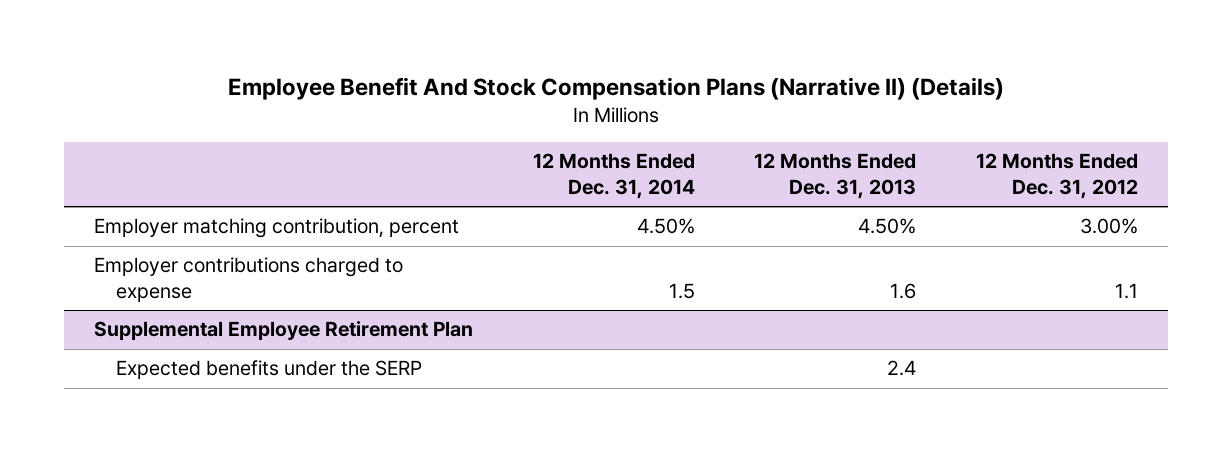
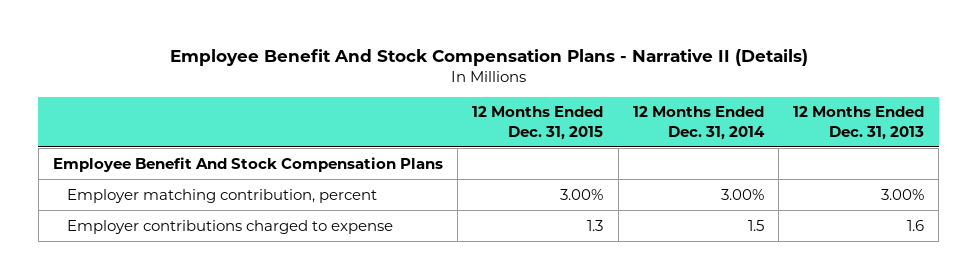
- Employee Benefit And Stock Compensation Plans (Narrative II) (Details)
+ Employee Benefit And Stock Compensation Plans - Narrative II (Details)
- | 12 Months Ended Dec. 31, 2014 | 12 Months Ended Dec. 31, 2013 | 12 Months Ended Dec. 31, 2012
+ | 12 Months Ended Dec. 31, 2015 | 12 Months Ended Dec. 31, 2014 | 12 Months Ended Dec. 31, 2013
- Employer matching contribution, percent | 4.50% | 4.50% | 3.00%
+ Employee Benefit And Stock Compensation Plans
+ Employer matching contribution, percent | 3.00% | 3.00% | 3.00%
- Supplemental Employee Retirement Plan
- Expected benefits under the SERP | | 2.4 |

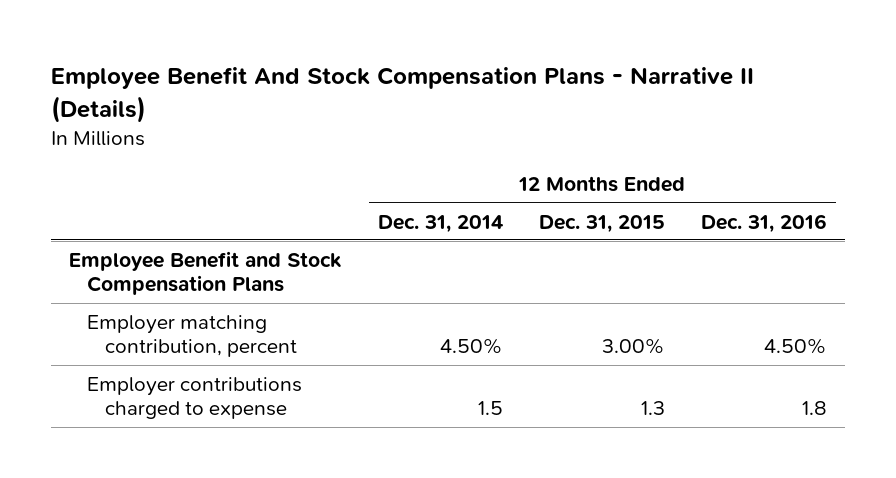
- | 12 Months Ended Dec. 31, 2015 | 12 Months Ended Dec. 31, 2014 | 12 Months Ended Dec. 31, 2013
+ | 12 Months Ended Dec. 31, 2014 | 12 Months Ended Dec. 31, 2015 | 12 Months Ended Dec. 31, 2016
- Employee Benefit And Stock Compensation Plans
- Employer matching contribution, percent | 3.00% | 3.00% | 3.00%
+ Employee Benefit and Stock Compensation Plans
+ Employer matching contribution, percent | 4.50% | 3.00% | 4.50%

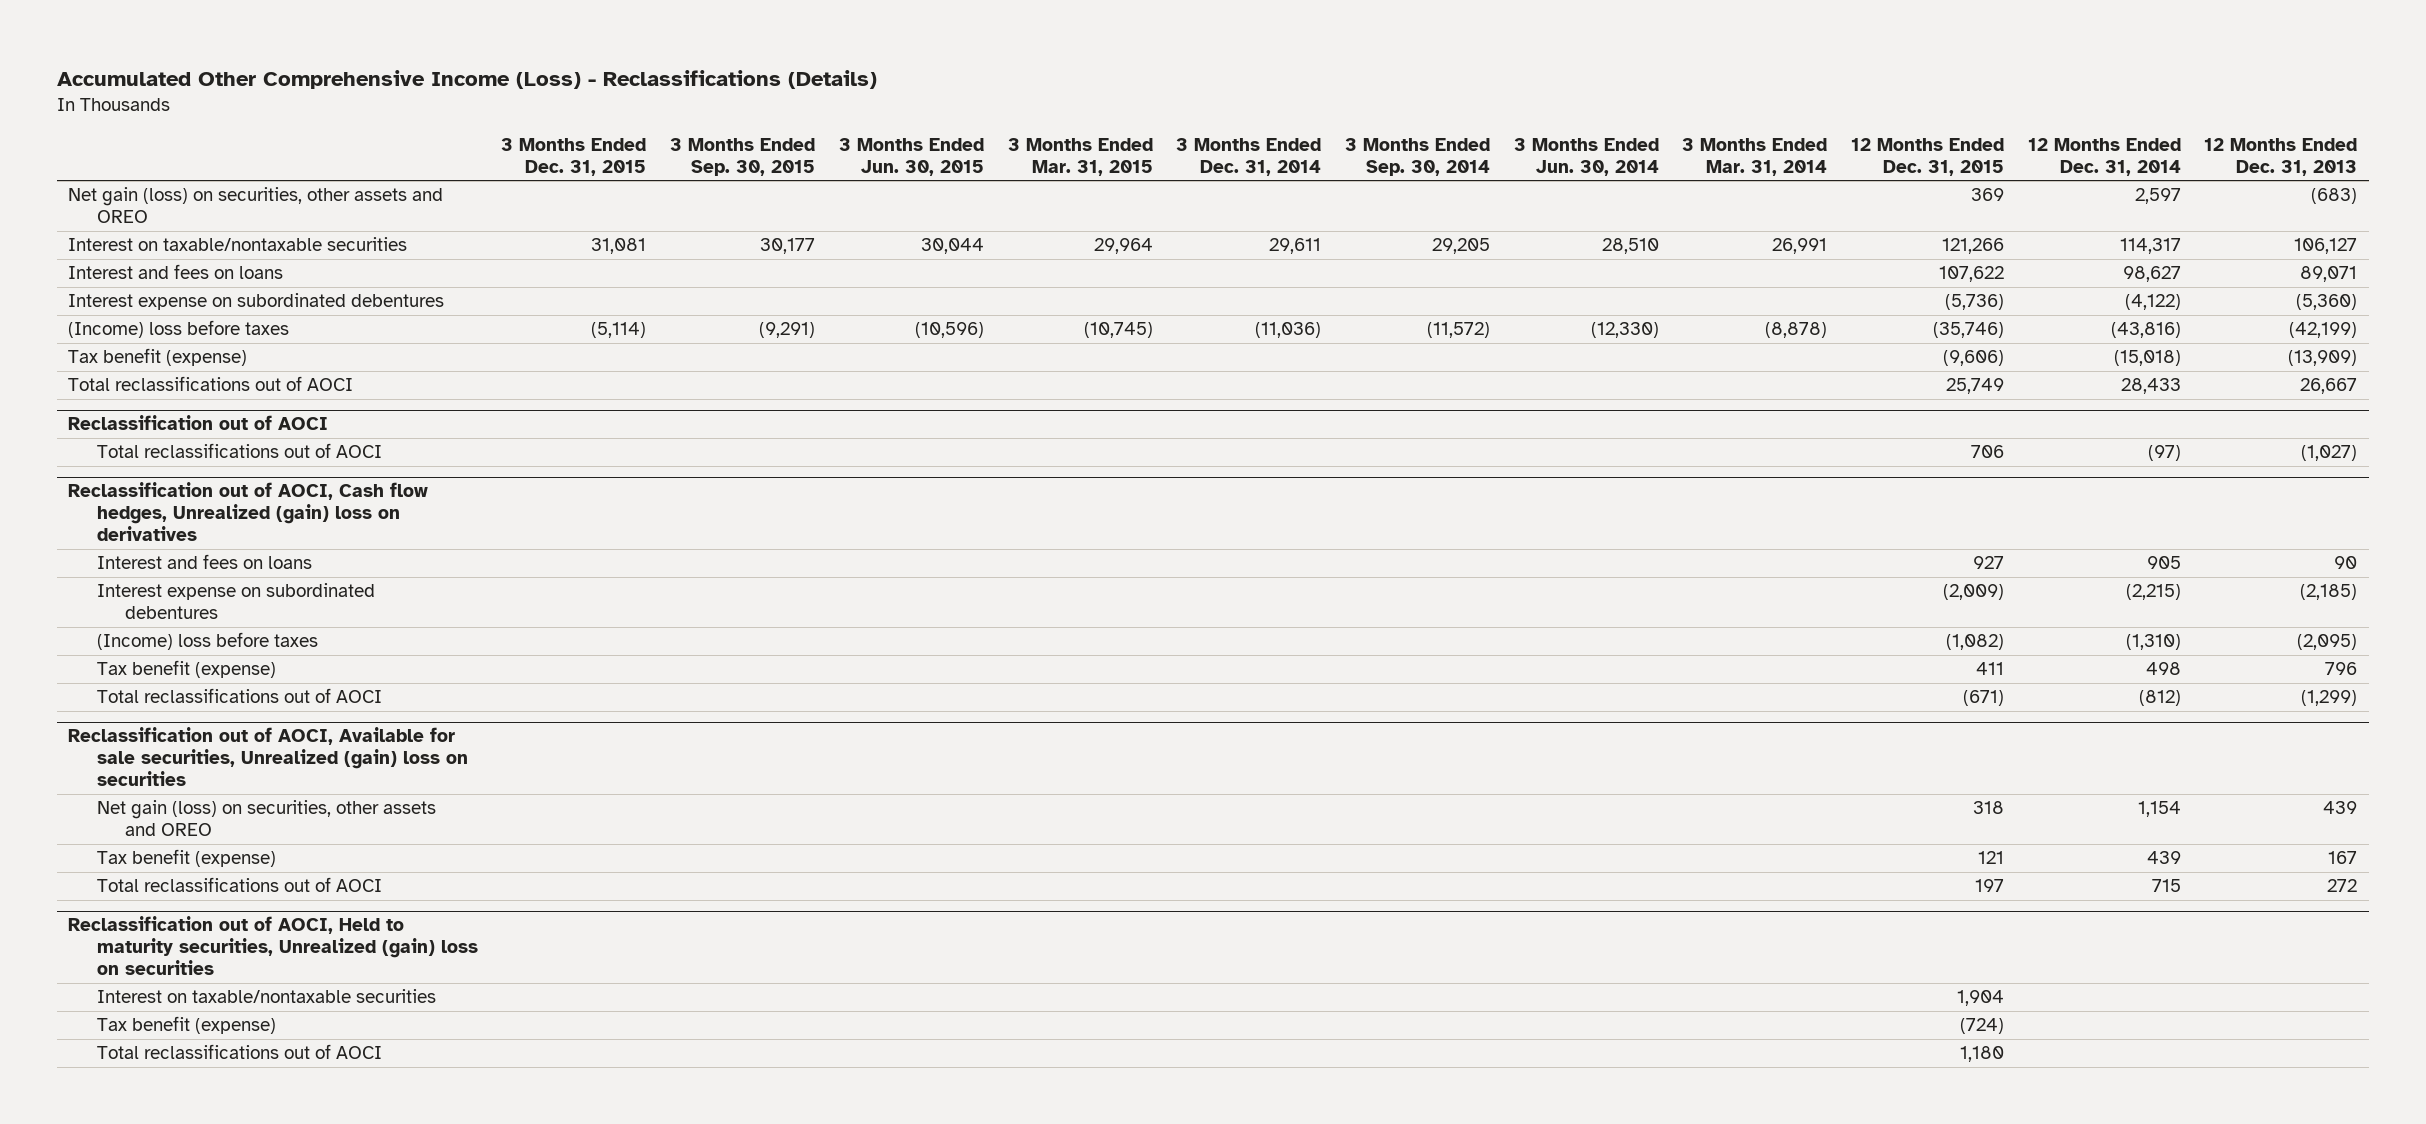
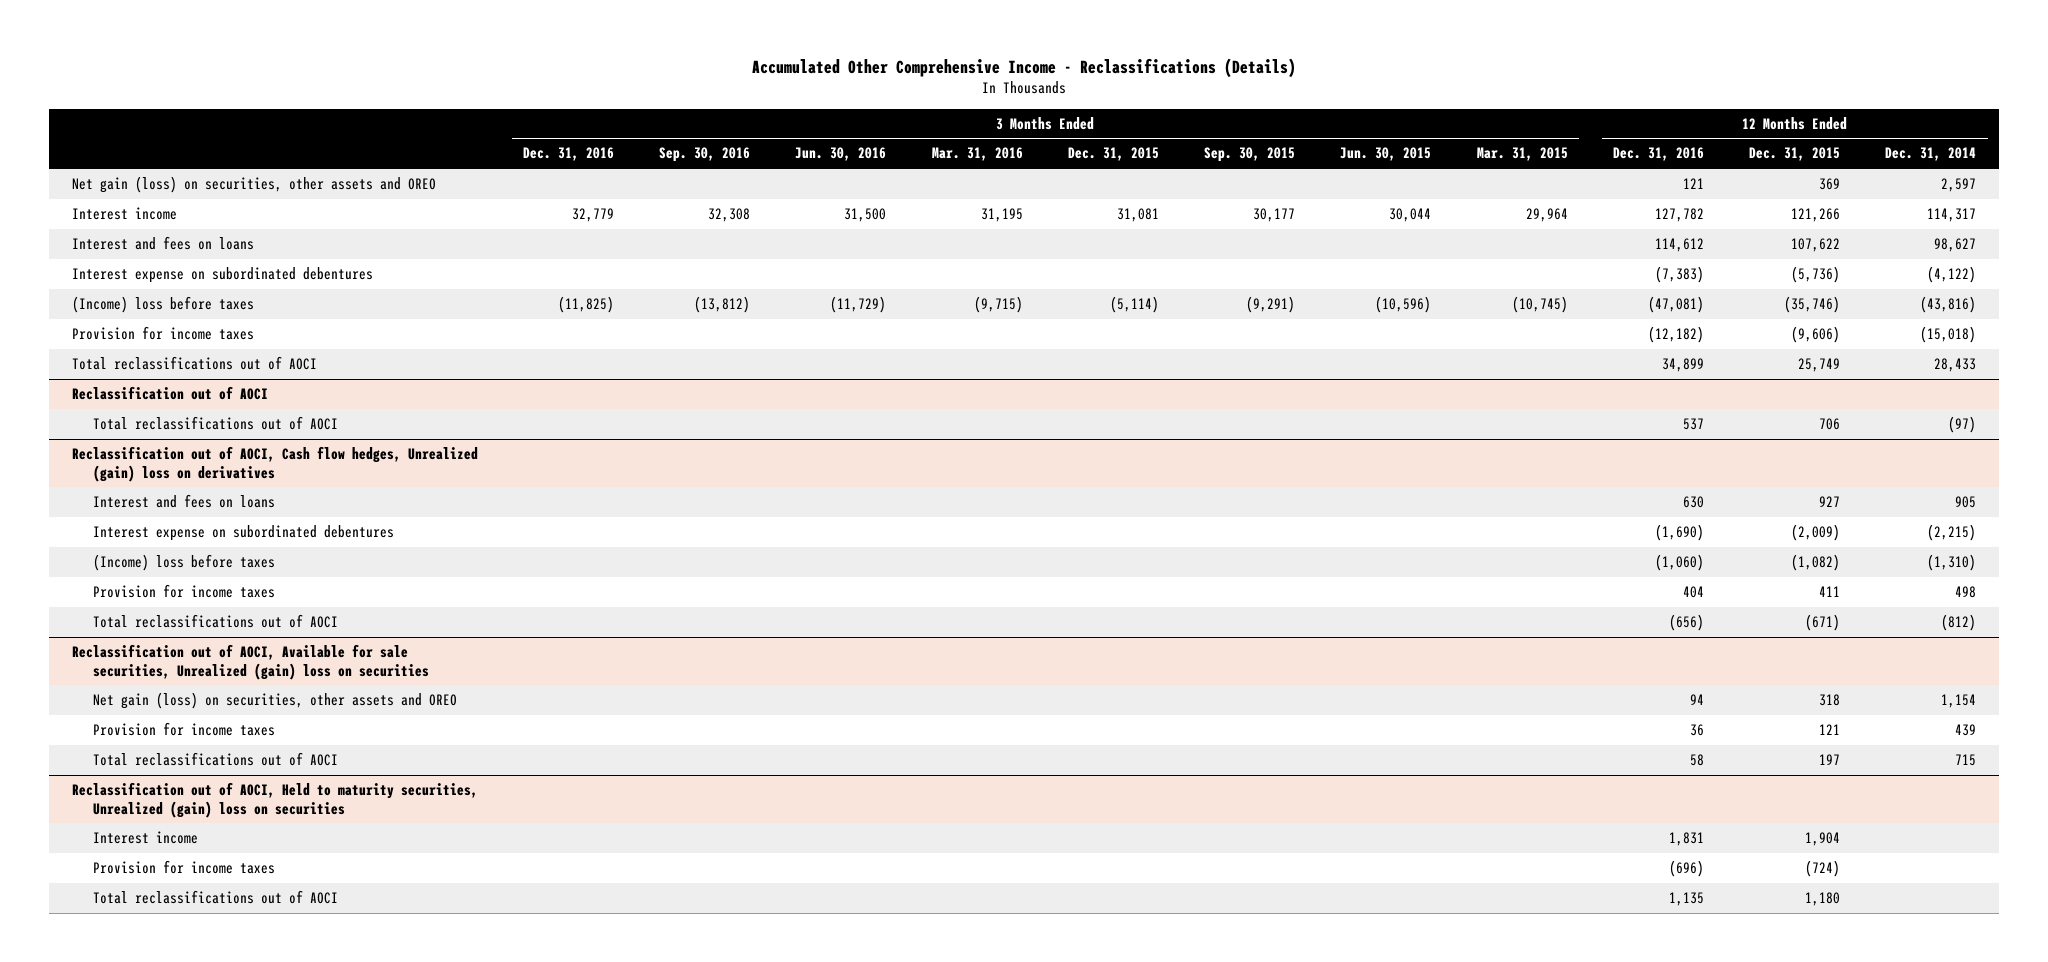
- Accumulated Other Comprehensive Income (Loss) - Reclassifications (Details)
+ Accumulated Other Comprehensive Income - Reclassifications (Details)
- | 3 Months Ended Dec. 31, 2015 | 3 Months Ended Sep. 30, 2015 | 3 Months Ended Jun. 30, 2015 | 3 Months Ended Mar. 31, 2015 | 3 Months Ended Dec. 31, 2014 | 3 Months Ended Sep. 30, 2014 | 3 Months Ended Jun. 30, 2014 | 3 Months Ended Mar. 31, 2014 | 12 Months Ended Dec. 31, 2015 | 12 Months Ended Dec. 31, 2014 | 12 Months Ended Dec. 31, 2013
+ | 3 Months Ended Dec. 31, 2016 | 3 Months Ended Sep. 30, 2016 | 3 Months Ended Jun. 30, 2016 | 3 Months Ended Mar. 31, 2016 | 3 Months Ended Dec. 31, 2015 | 3 Months Ended Sep. 30, 2015 | 3 Months Ended Jun. 30, 2015 | 3 Months Ended Mar. 31, 2015 | 12 Months Ended Dec. 31, 2016 | 12 Months Ended Dec. 31, 2015 | 12 Months Ended Dec. 31, 2014
- Interest on taxable/nontaxable securities | 31,081 | 30,177 | 30,044 | 29,964 | 29,611 | 29,205 | 28,510 | 26,991 | 121,266 | 114,317 | 106,127
+ Interest income | 32,779 | 32,308 | 31,500 | 31,195 | 31,081 | 30,177 | 30,044 | 29,964 | 127,782 | 121,266 | 114,317
- Tax benefit (expense) | | | | | | | | | (9,606) | (15,018) | (13,909)
+ Provision for income taxes | | | | | | | | | (12,182) | (9,606) | (15,018)
@ Reclassification out of AOCI, Cash flow hedges, Unrealized (gain) loss on derivatives
- Tax benefit (expense) | | | | | | | | | 411 | 498 | 796
+ Provision for income taxes | | | | | | | | | 404 | 411 | 498
@ Reclassification out of AOCI, Available for sale securities, Unrealized (gain) loss on securities
- Tax benefit (expense) | | | | | | | | | 121 | 439 | 167
+ Provision for income taxes | | | | | | | | | 36 | 121 | 439
@ Reclassification out of AOCI, Held to maturity securities, Unrealized (gain) loss on securities
- Interest on taxable/nontaxable securities | | | | | | | | | 1,904 | |
- Tax benefit (expense) | | | | | | | | | (724) | |
+ Interest income | | | | | | | | | 1,831 | 1,904 |
+ Provision for income taxes | | | | | | | | | (696) | (724) |

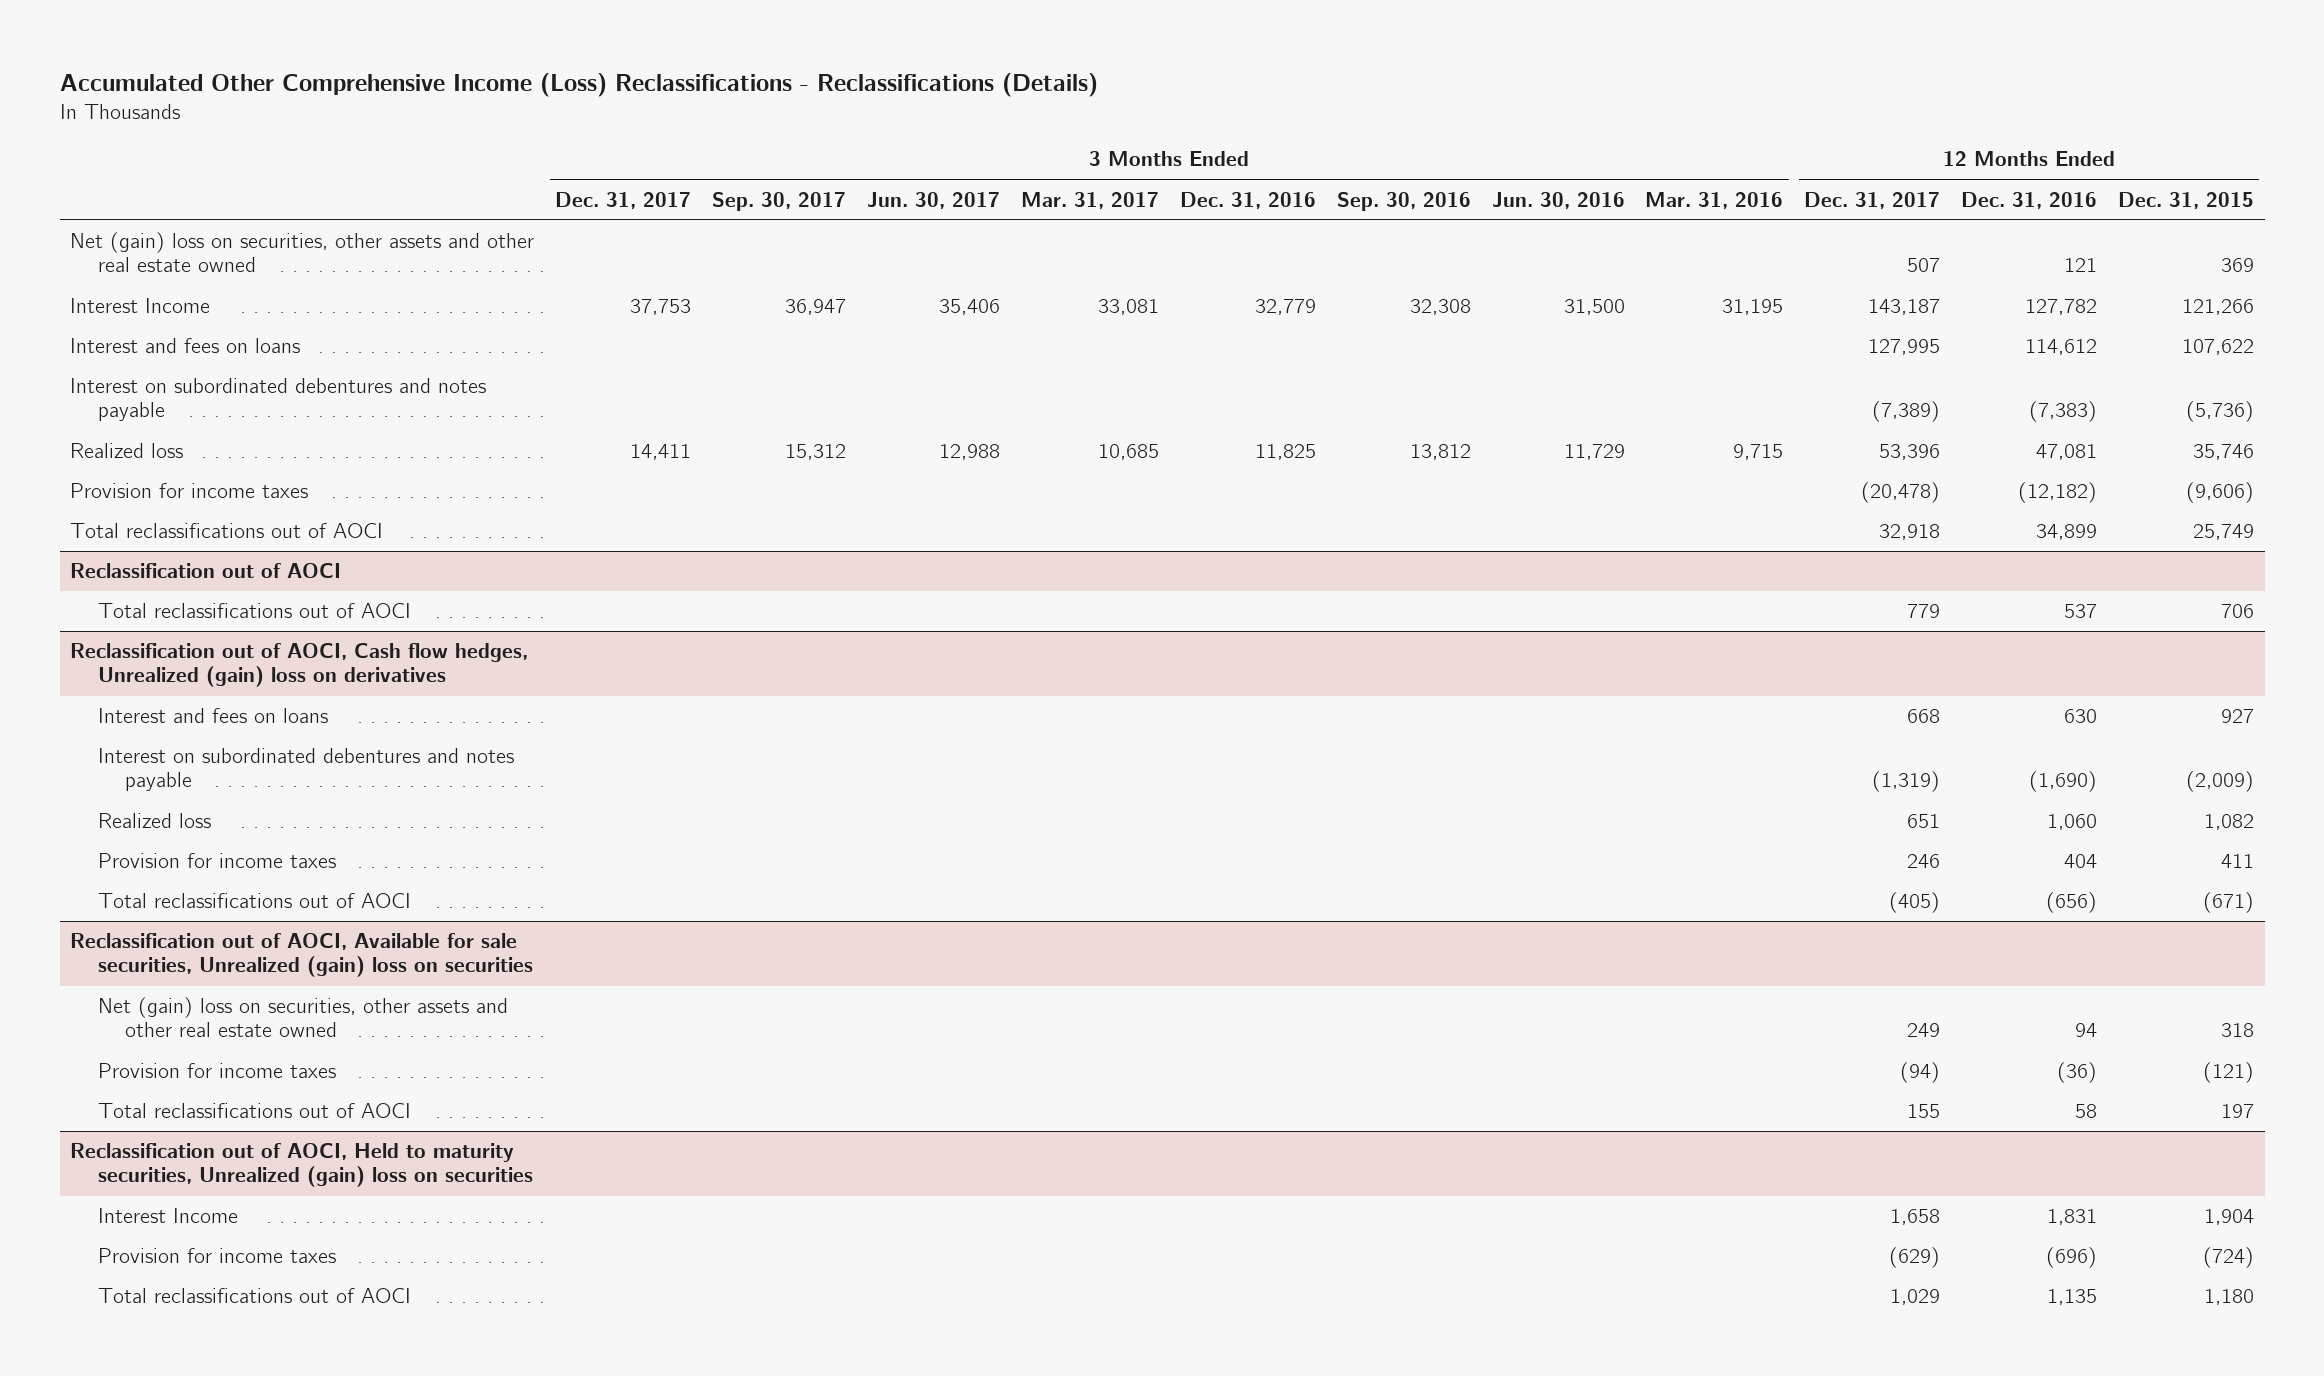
- Accumulated Other Comprehensive Income - Reclassifications (Details)
+ Accumulated Other Comprehensive Income (Loss) Reclassifications - Reclassifications (Details)
- | 3 Months Ended Dec. 31, 2016 | 3 Months Ended Sep. 30, 2016 | 3 Months Ended Jun. 30, 2016 | 3 Months Ended Mar. 31, 2016 | 3 Months Ended Dec. 31, 2015 | 3 Months Ended Sep. 30, 2015 | 3 Months Ended Jun. 30, 2015 | 3 Months Ended Mar. 31, 2015 | 12 Months Ended Dec. 31, 2016 | 12 Months Ended Dec. 31, 2015 | 12 Months Ended Dec. 31, 2014
+ | 3 Months Ended Dec. 31, 2017 | 3 Months Ended Sep. 30, 2017 | 3 Months Ended Jun. 30, 2017 | 3 Months Ended Mar. 31, 2017 | 3 Months Ended Dec. 31, 2016 | 3 Months Ended Sep. 30, 2016 | 3 Months Ended Jun. 30, 2016 | 3 Months Ended Mar. 31, 2016 | 12 Months Ended Dec. 31, 2017 | 12 Months Ended Dec. 31, 2016 | 12 Months Ended Dec. 31, 2015
- Net gain (loss) on securities, other assets and OREO | | | | | | | | | 121 | 369 | 2,597
- Interest income | 32,779 | 32,308 | 31,500 | 31,195 | 31,081 | 30,177 | 30,044 | 29,964 | 127,782 | 121,266 | 114,317
+ Net (gain) loss on securities, other assets and other real estate owned | | | | | | | | | 507 | 121 | 369
+ Interest Income | 37,753 | 36,947 | 35,406 | 33,081 | 32,779 | 32,308 | 31,500 | 31,195 | 143,187 | 127,782 | 121,266
- Interest expense on subordinated debentures | | | | | | | | | (7,383) | (5,736) | (4,122)
- (Income) loss before taxes | (11,825) | (13,812) | (11,729) | (9,715) | (5,114) | (9,291) | (10,596) | (10,745) | (47,081) | (35,746) | (43,816)
+ Interest on subordinated debentures and notes payable | | | | | | | | | (7,389) | (7,383) | (5,736)
+ Realized loss | 14,411 | 15,312 | 12,988 | 10,685 | 11,825 | 13,812 | 11,729 | 9,715 | 53,396 | 47,081 | 35,746
@ Reclassification out of AOCI, Cash flow hedges, Unrealized (gain) loss on derivatives
- Interest expense on subordinated debentures | | | | | | | | | (1,690) | (2,009) | (2,215)
- (Income) loss before taxes | | | | | | | | | (1,060) | (1,082) | (1,310)
+ Interest on subordinated debentures and notes payable | | | | | | | | | (1,319) | (1,690) | (2,009)
+ Realized loss | | | | | | | | | 651 | 1,060 | 1,082
@ Reclassification out of AOCI, Available for sale securities, Unrealized (gain) loss on securities
- Net gain (loss) on securities, other assets and OREO | | | | | | | | | 94 | 318 | 1,154
- Provision for income taxes | | | | | | | | | 36 | 121 | 439
+ Net (gain) loss on securities, other assets and other real estate owned | | | | | | | | | 249 | 94 | 318
+ Provision for income taxes | | | | | | | | | (94) | (36) | (121)
@ Reclassification out of AOCI, Held to maturity securities, Unrealized (gain) loss on securities
- Interest income | | | | | | | | | 1,831 | 1,904 |
+ Interest Income | | | | | | | | | 1,658 | 1,831 | 1,904

